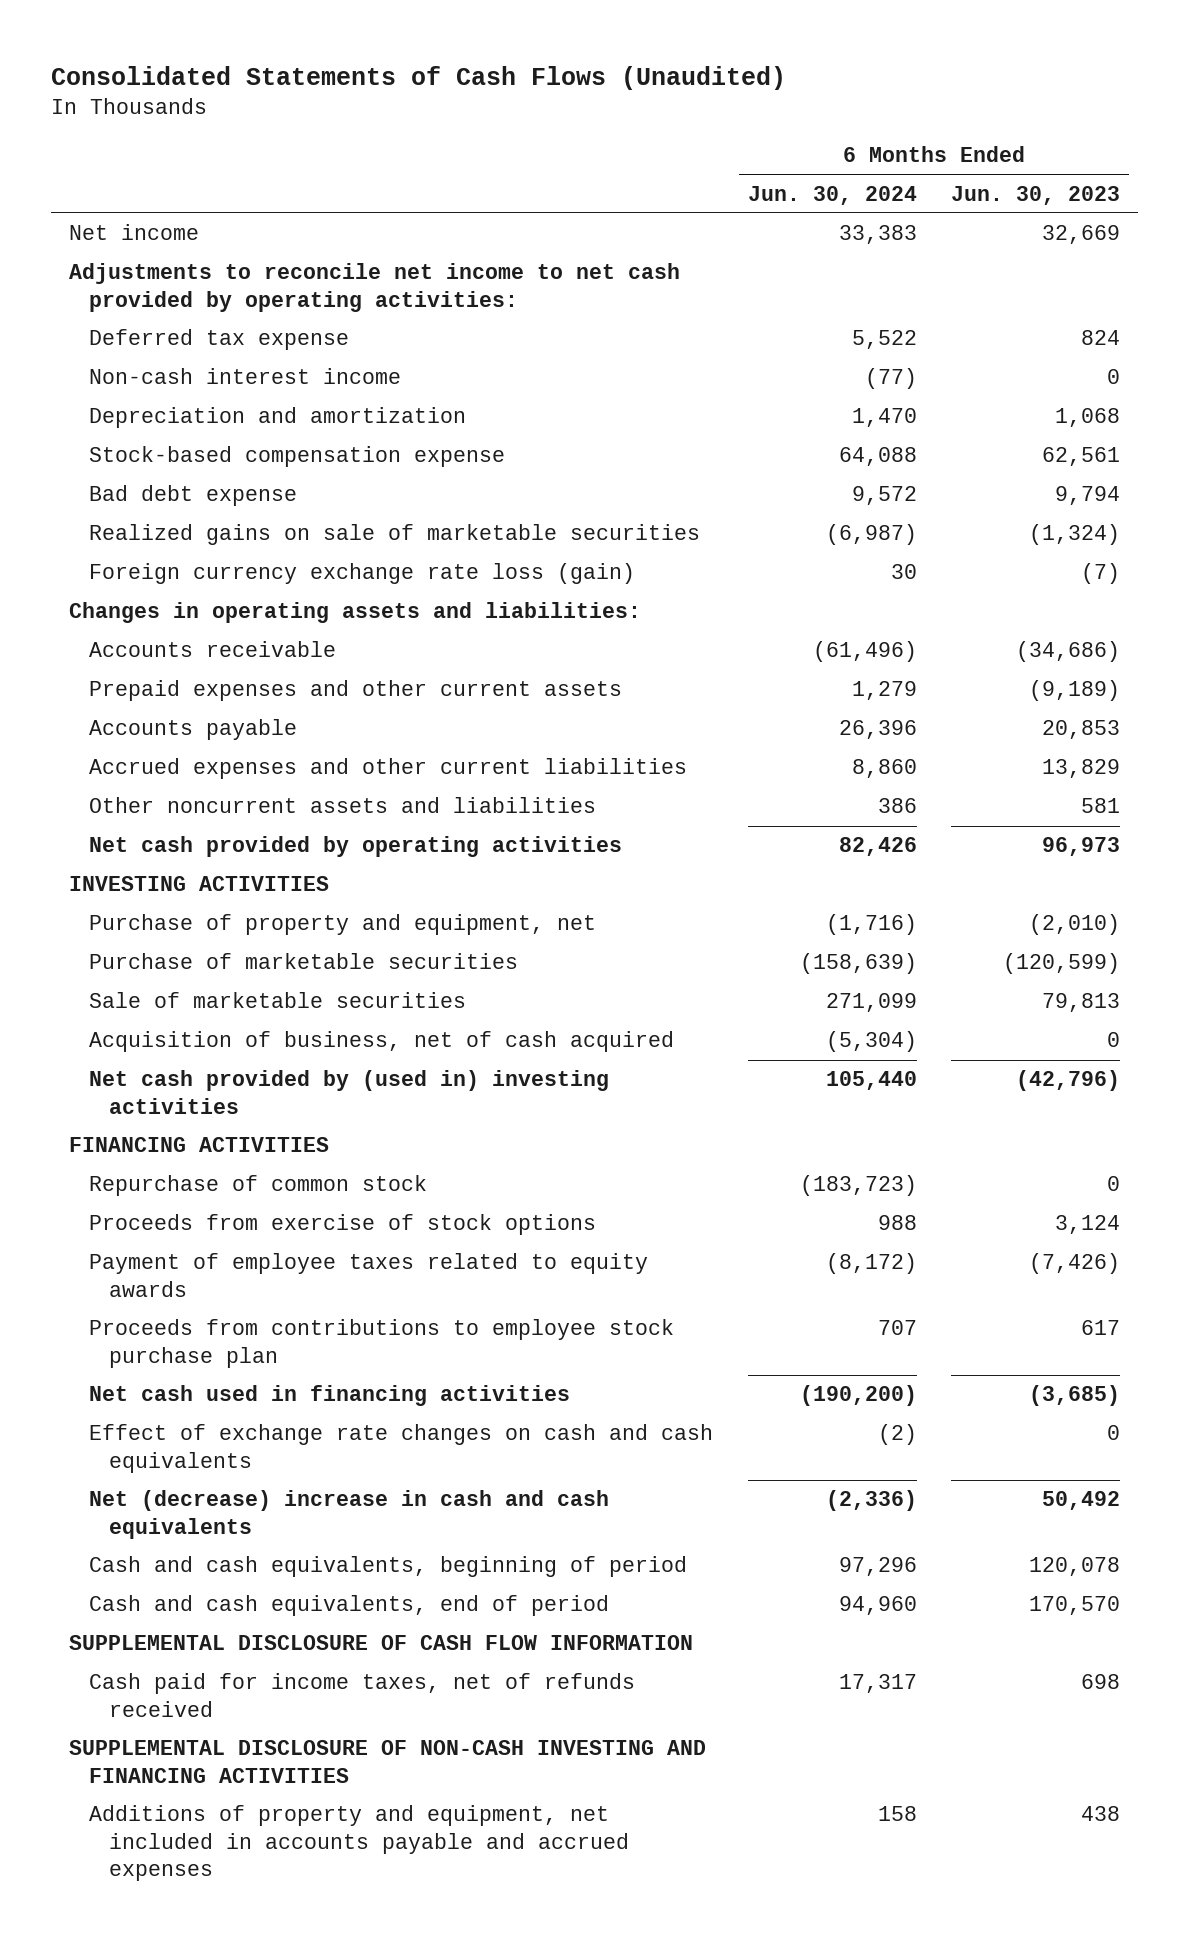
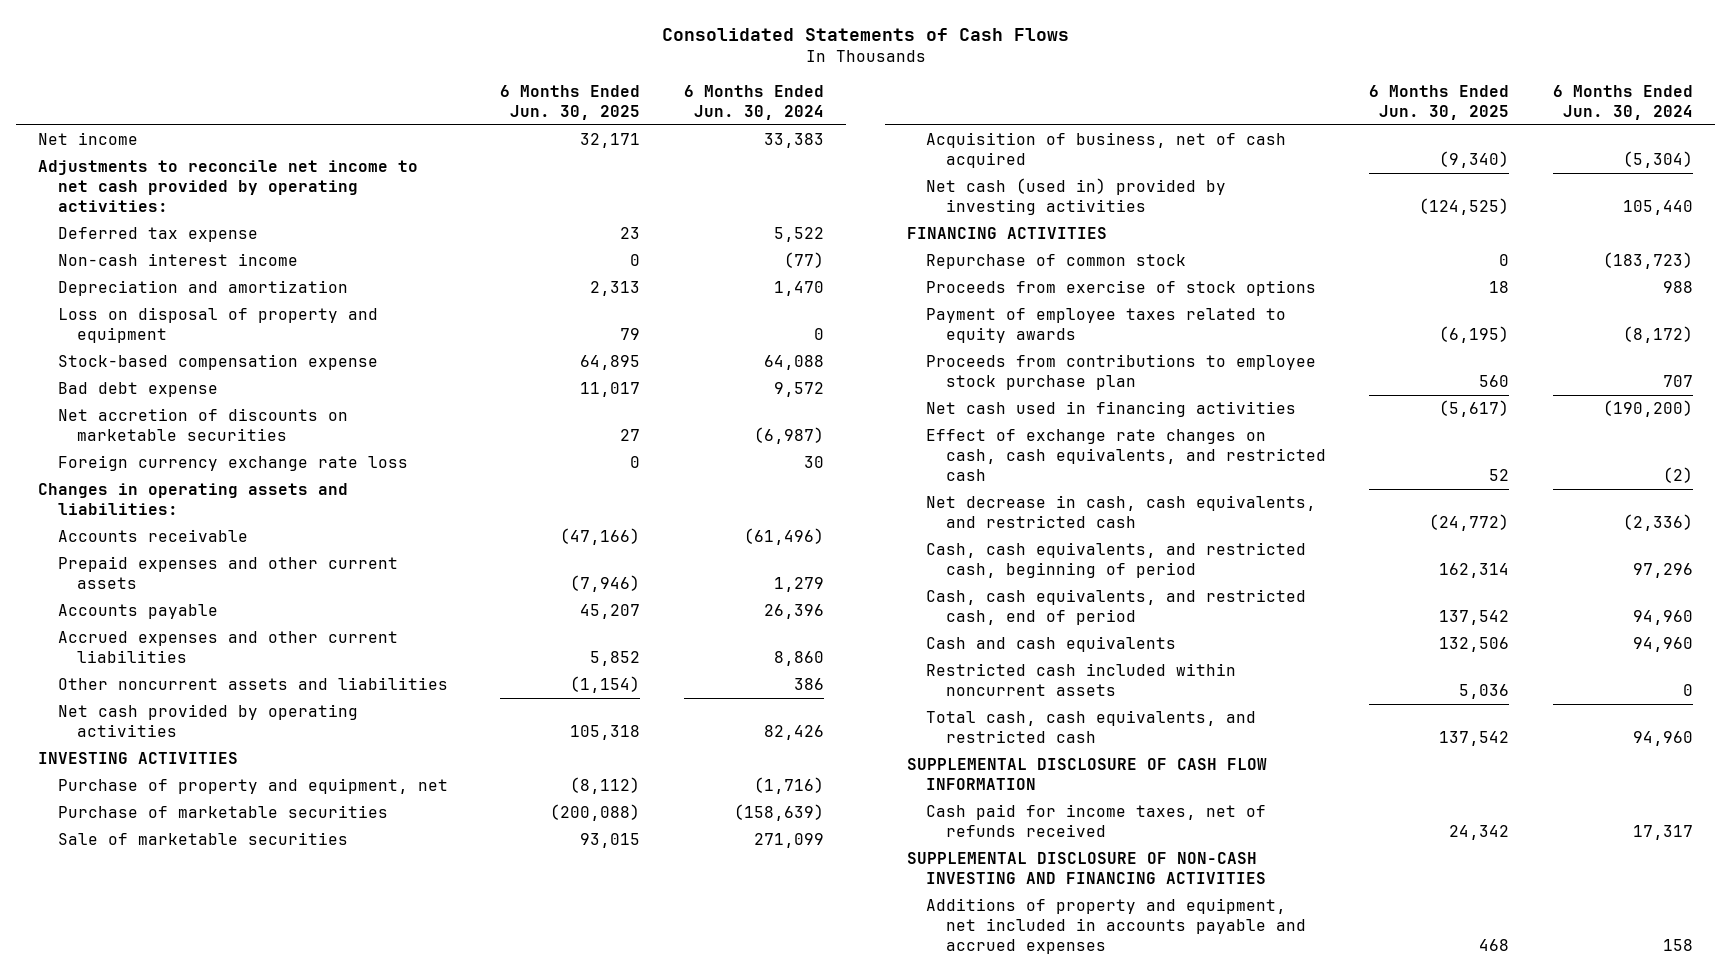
- Consolidated Statements of Cash Flows (Unaudited)
+ Consolidated Statements of Cash Flows
- | 6 Months Ended Jun. 30, 2024 | 6 Months Ended Jun. 30, 2023
+ | 6 Months Ended Jun. 30, 2025 | 6 Months Ended Jun. 30, 2024
+ Loss on disposal of property and equipment | 79 | 0
- Realized gains on sale of marketable securities | (6,987) | (1,324)
- Foreign currency exchange rate loss (gain) | 30 | (7)
+ Net accretion of discounts on marketable securities | 27 | (6,987)
+ Foreign currency exchange rate loss | 0 | 30
- Net cash provided by (used in) investing activities | 105,440 | (42,796)
+ Net cash (used in) provided by investing activities | (124,525) | 105,440
- Effect of exchange rate changes on cash and cash equivalents | (2) | 0
- Net (decrease) increase in cash and cash equivalents | (2,336) | 50,492
- Cash and cash equivalents, beginning of period | 97,296 | 120,078
- Cash and cash equivalents, end of period | 94,960 | 170,570
+ Effect of exchange rate changes on cash, cash equivalents, and restricted cash | 52 | (2)
+ Net decrease in cash, cash equivalents, and restricted cash | (24,772) | (2,336)
+ Cash, cash equivalents, and restricted cash, beginning of period | 162,314 | 97,296
+ Cash, cash equivalents, and restricted cash, end of period | 137,542 | 94,960
+ Cash and cash equivalents | 132,506 | 94,960
+ Restricted cash included within noncurrent assets | 5,036 | 0
+ Total cash, cash equivalents, and restricted cash | 137,542 | 94,960

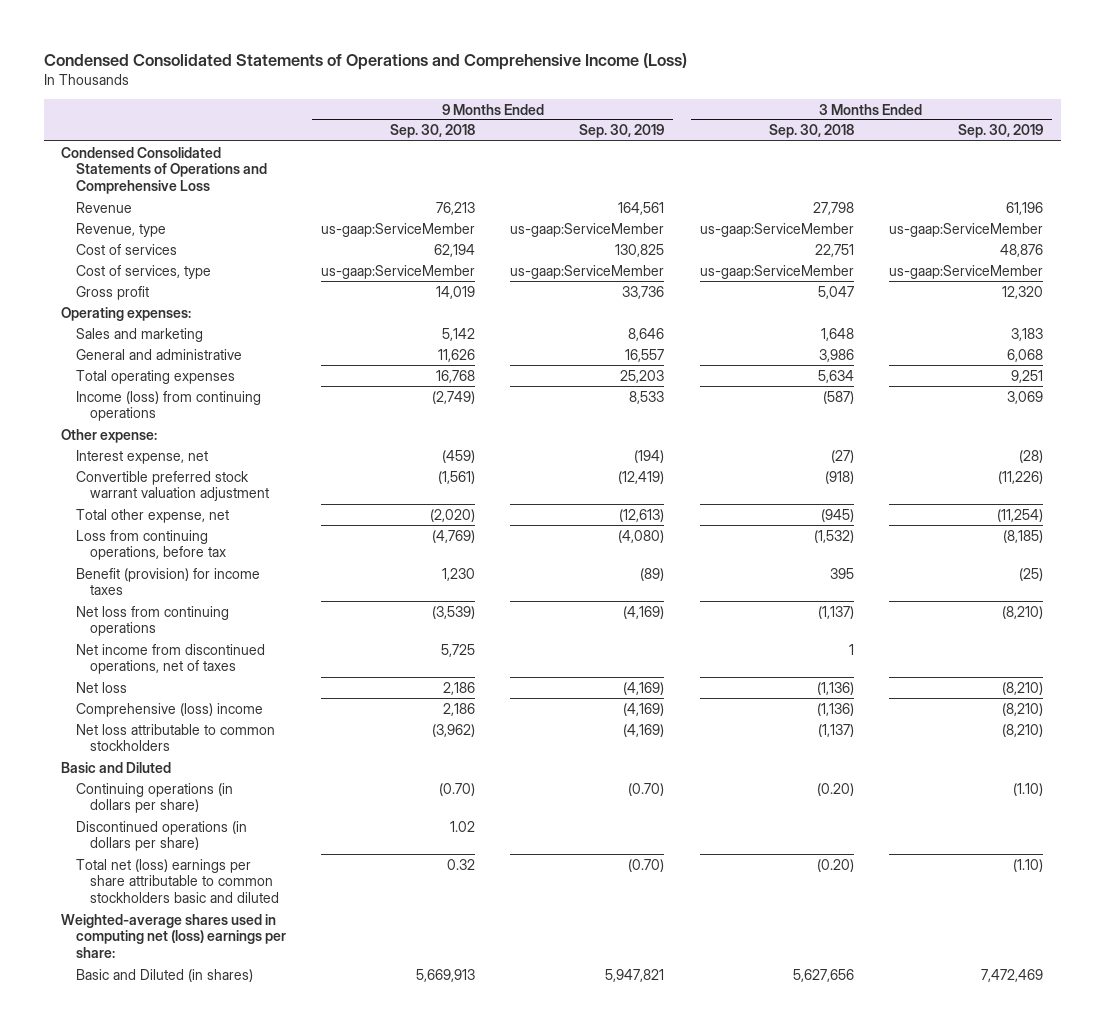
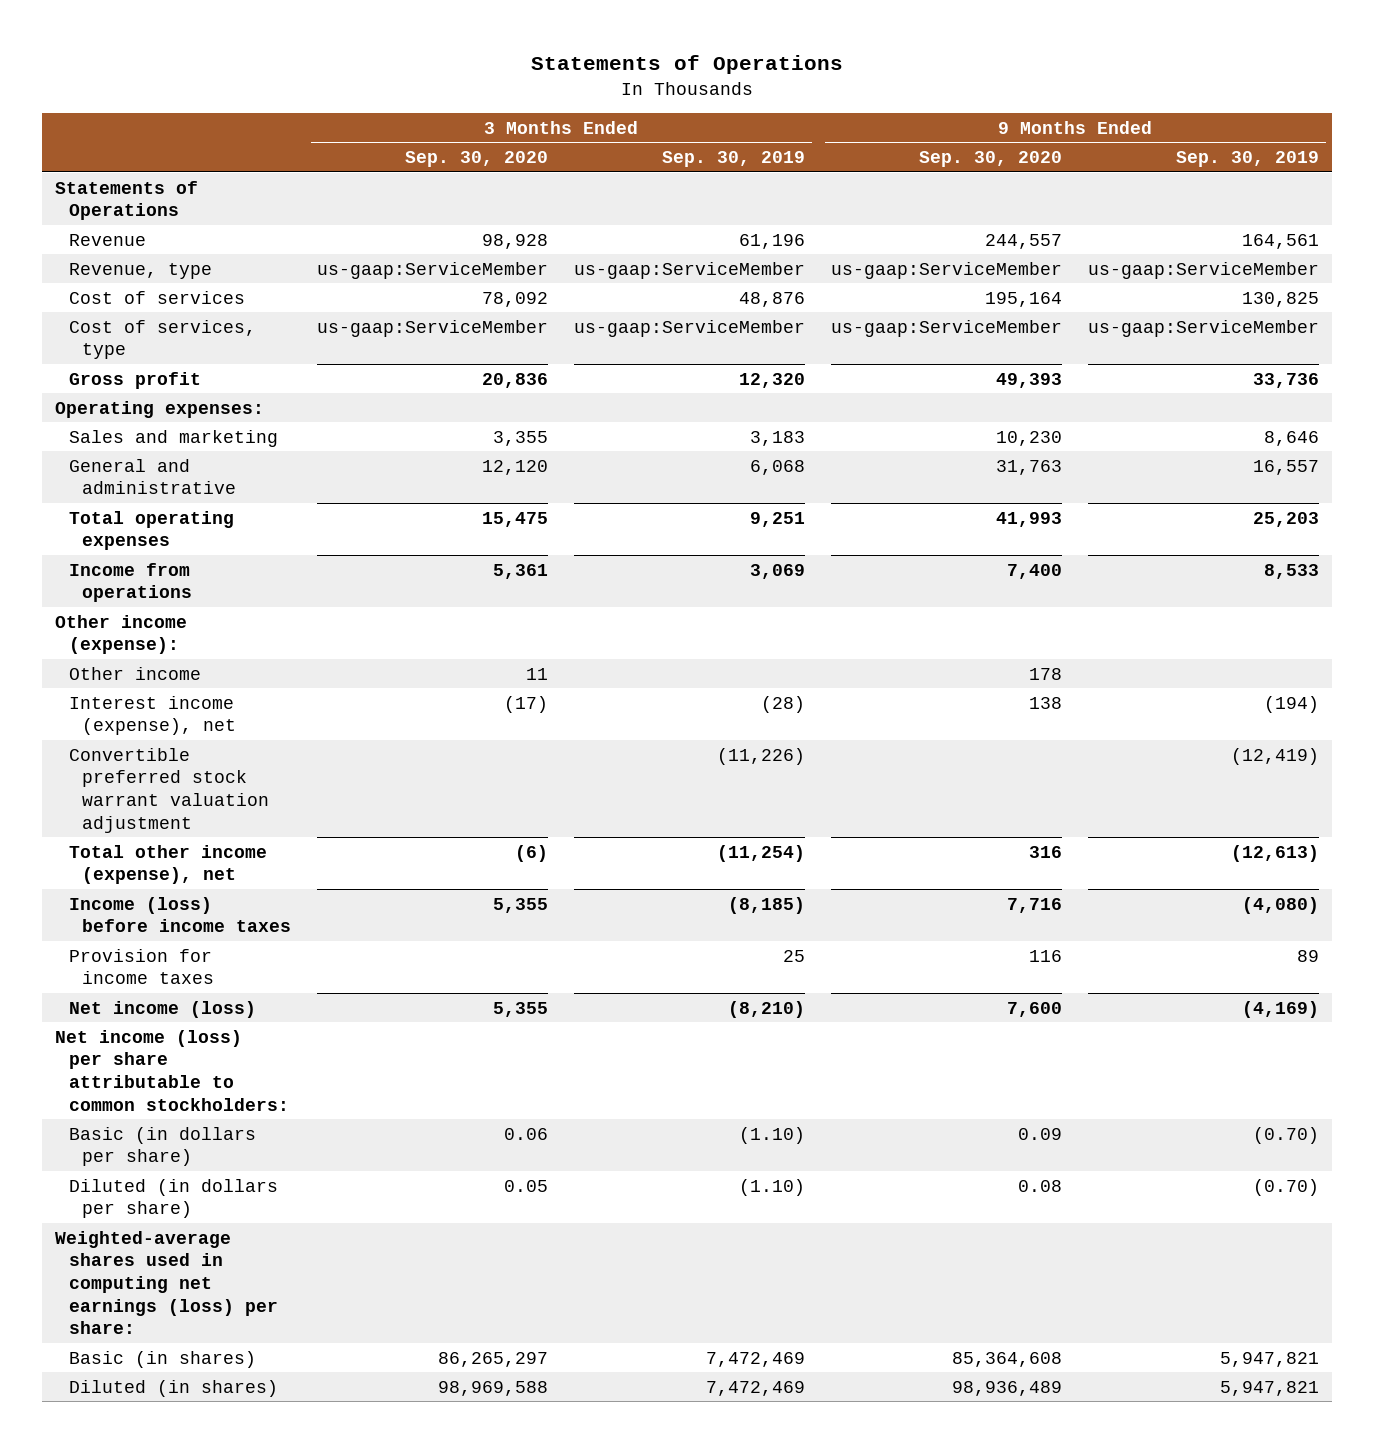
- Condensed Consolidated Statements of Operations and Comprehensive Income (Loss)
+ Statements of Operations
- | 9 Months Ended Sep. 30, 2018 | 9 Months Ended Sep. 30, 2019 | 3 Months Ended Sep. 30, 2018 | 3 Months Ended Sep. 30, 2019
+ | 3 Months Ended Sep. 30, 2020 | 3 Months Ended Sep. 30, 2019 | 9 Months Ended Sep. 30, 2020 | 9 Months Ended Sep. 30, 2019
- Condensed Consolidated Statements of Operations and Comprehensive Loss
+ Statements of Operations
- Income (loss) from continuing operations | (2,749) | 8,533 | (587) | 3,069
- Other expense:
- Interest expense, net | (459) | (194) | (27) | (28)
+ Income from operations | 5,361 | 3,069 | 7,400 | 8,533
+ Other income (expense):
+ Other income | 11 | | 178 |
+ Interest income (expense), net | (17) | (28) | 138 | (194)
- Total other expense, net | (2,020) | (12,613) | (945) | (11,254)
- Loss from continuing operations, before tax | (4,769) | (4,080) | (1,532) | (8,185)
- Benefit (provision) for income taxes | 1,230 | (89) | 395 | (25)
- Net loss from continuing operations | (3,539) | (4,169) | (1,137) | (8,210)
- Net income from discontinued operations, net of taxes | 5,725 | | 1 |
- Net loss | 2,186 | (4,169) | (1,136) | (8,210)
- Comprehensive (loss) income | 2,186 | (4,169) | (1,136) | (8,210)
- Net loss attributable to common stockholders | (3,962) | (4,169) | (1,137) | (8,210)
- Basic and Diluted
- Continuing operations (in dollars per share) | (0.70) | (0.70) | (0.20) | (1.10)
- Discontinued operations (in dollars per share) | 1.02 | | |
- Total net (loss) earnings per share attributable to common stockholders basic and diluted | 0.32 | (0.70) | (0.20) | (1.10)
- Weighted-average shares used in computing net (loss) earnings per share:
- Basic and Diluted (in shares) | 5,669,913 | 5,947,821 | 5,627,656 | 7,472,469
+ Total other income (expense), net | (6) | (11,254) | 316 | (12,613)
+ Income (loss) before income taxes | 5,355 | (8,185) | 7,716 | (4,080)
+ Provision for income taxes | | 25 | 116 | 89
+ Net income (loss) | 5,355 | (8,210) | 7,600 | (4,169)
+ Net income (loss) per share attributable to common stockholders:
+ Basic (in dollars per share) | 0.06 | (1.10) | 0.09 | (0.70)
+ Diluted (in dollars per share) | 0.05 | (1.10) | 0.08 | (0.70)
+ Weighted-average shares used in computing net earnings (loss) per share:
+ Basic (in shares) | 86,265,297 | 7,472,469 | 85,364,608 | 5,947,821
+ Diluted (in shares) | 98,969,588 | 7,472,469 | 98,936,489 | 5,947,821

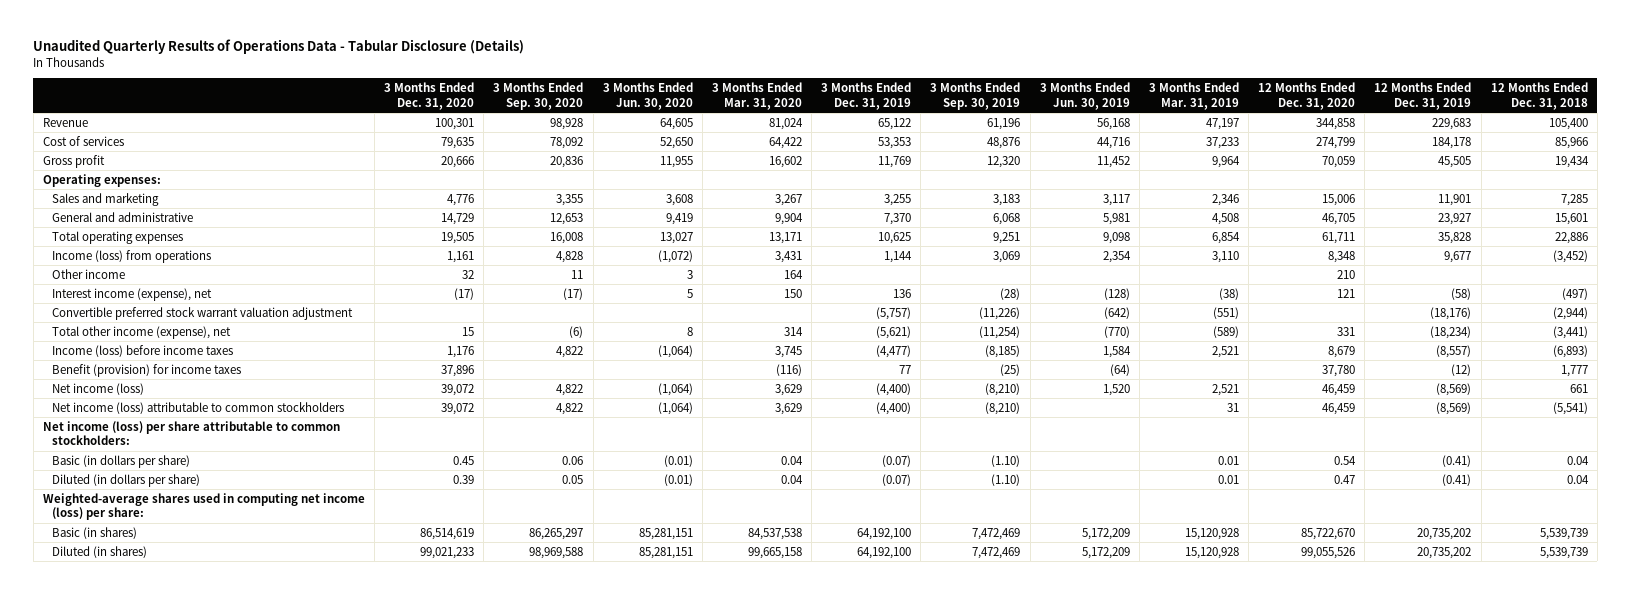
- Statements of Operations
+ Unaudited Quarterly Results of Operations Data - Tabular Disclosure (Details)
- | 3 Months Ended Sep. 30, 2020 | 3 Months Ended Sep. 30, 2019 | 9 Months Ended Sep. 30, 2020 | 9 Months Ended Sep. 30, 2019
+ | 3 Months Ended Dec. 31, 2020 | 3 Months Ended Sep. 30, 2020 | 3 Months Ended Jun. 30, 2020 | 3 Months Ended Mar. 31, 2020 | 3 Months Ended Dec. 31, 2019 | 3 Months Ended Sep. 30, 2019 | 3 Months Ended Jun. 30, 2019 | 3 Months Ended Mar. 31, 2019 | 12 Months Ended Dec. 31, 2020 | 12 Months Ended Dec. 31, 2019 | 12 Months Ended Dec. 31, 2018
- Statements of Operations
- Revenue, type | us-gaap:ServiceMember | us-gaap:ServiceMember | us-gaap:ServiceMember | us-gaap:ServiceMember
- Cost of services, type | us-gaap:ServiceMember | us-gaap:ServiceMember | us-gaap:ServiceMember | us-gaap:ServiceMember
- General and administrative | 12,120 | 6,068 | 31,763 | 16,557
- Total operating expenses | 15,475 | 9,251 | 41,993 | 25,203
- Income from operations | 5,361 | 3,069 | 7,400 | 8,533
- Other income (expense):
+ General and administrative | 14,729 | 12,653 | 9,419 | 9,904 | 7,370 | 6,068 | 5,981 | 4,508 | 46,705 | 23,927 | 15,601
+ Total operating expenses | 19,505 | 16,008 | 13,027 | 13,171 | 10,625 | 9,251 | 9,098 | 6,854 | 61,711 | 35,828 | 22,886
+ Income (loss) from operations | 1,161 | 4,828 | (1,072) | 3,431 | 1,144 | 3,069 | 2,354 | 3,110 | 8,348 | 9,677 | (3,452)
- Income (loss) before income taxes | 5,355 | (8,185) | 7,716 | (4,080)
- Provision for income taxes | | 25 | 116 | 89
- Net income (loss) | 5,355 | (8,210) | 7,600 | (4,169)
+ Income (loss) before income taxes | 1,176 | 4,822 | (1,064) | 3,745 | (4,477) | (8,185) | 1,584 | 2,521 | 8,679 | (8,557) | (6,893)
+ Benefit (provision) for income taxes | 37,896 | | | (116) | 77 | (25) | (64) | | 37,780 | (12) | 1,777
+ Net income (loss) | 39,072 | 4,822 | (1,064) | 3,629 | (4,400) | (8,210) | 1,520 | 2,521 | 46,459 | (8,569) | 661
+ Net income (loss) attributable to common stockholders | 39,072 | 4,822 | (1,064) | 3,629 | (4,400) | (8,210) | | 31 | 46,459 | (8,569) | (5,541)
- Weighted-average shares used in computing net earnings (loss) per share:
+ Weighted-average shares used in computing net income (loss) per share:

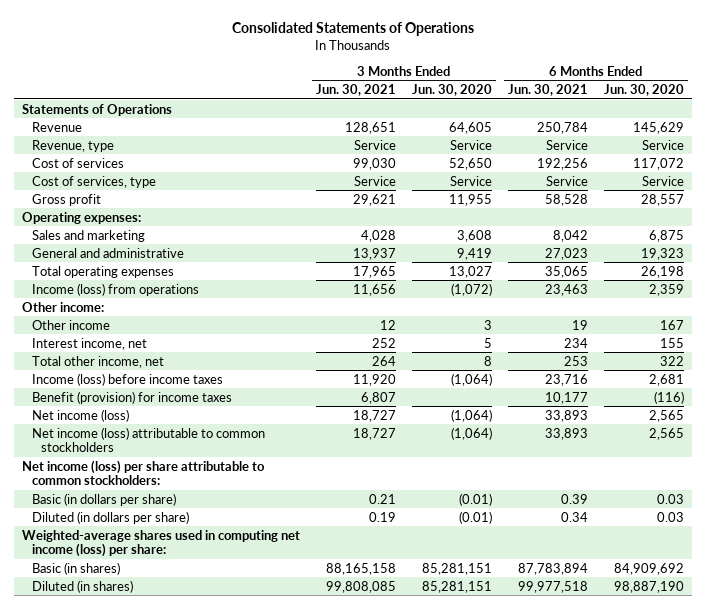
- Unaudited Quarterly Results of Operations Data - Tabular Disclosure (Details)
+ Consolidated Statements of Operations
- | 3 Months Ended Dec. 31, 2020 | 3 Months Ended Sep. 30, 2020 | 3 Months Ended Jun. 30, 2020 | 3 Months Ended Mar. 31, 2020 | 3 Months Ended Dec. 31, 2019 | 3 Months Ended Sep. 30, 2019 | 3 Months Ended Jun. 30, 2019 | 3 Months Ended Mar. 31, 2019 | 12 Months Ended Dec. 31, 2020 | 12 Months Ended Dec. 31, 2019 | 12 Months Ended Dec. 31, 2018
+ | 3 Months Ended Jun. 30, 2021 | 3 Months Ended Jun. 30, 2020 | 6 Months Ended Jun. 30, 2021 | 6 Months Ended Jun. 30, 2020
+ Statements of Operations
+ Revenue, type | Service | Service | Service | Service
+ Cost of services, type | Service | Service | Service | Service
+ Other income:
- Interest income (expense), net | (17) | (17) | 5 | 150 | 136 | (28) | (128) | (38) | 121 | (58) | (497)
- Convertible preferred stock warrant valuation adjustment | | | | | (5,757) | (11,226) | (642) | (551) | | (18,176) | (2,944)
- Total other income (expense), net | 15 | (6) | 8 | 314 | (5,621) | (11,254) | (770) | (589) | 331 | (18,234) | (3,441)
+ Interest income, net | 252 | 5 | 234 | 155
+ Total other income, net | 264 | 8 | 253 | 322

